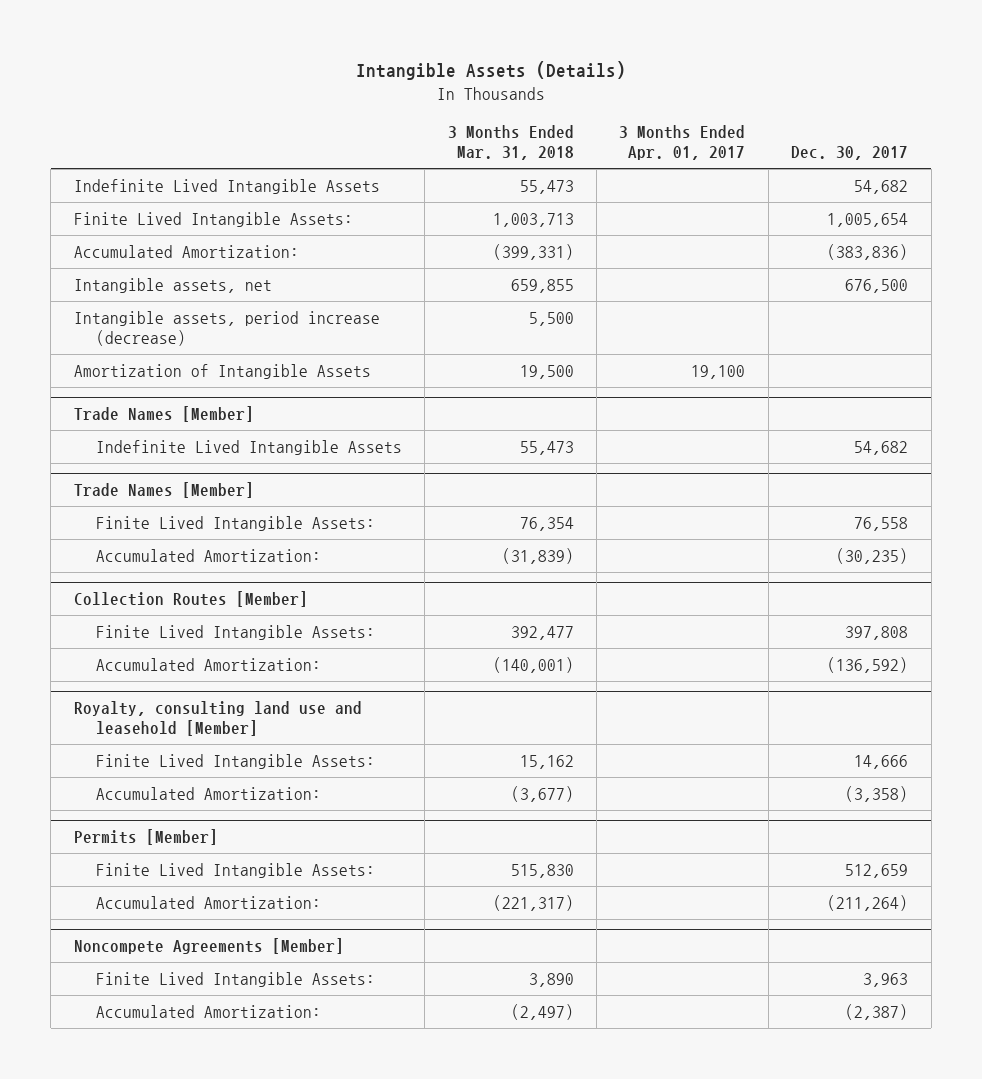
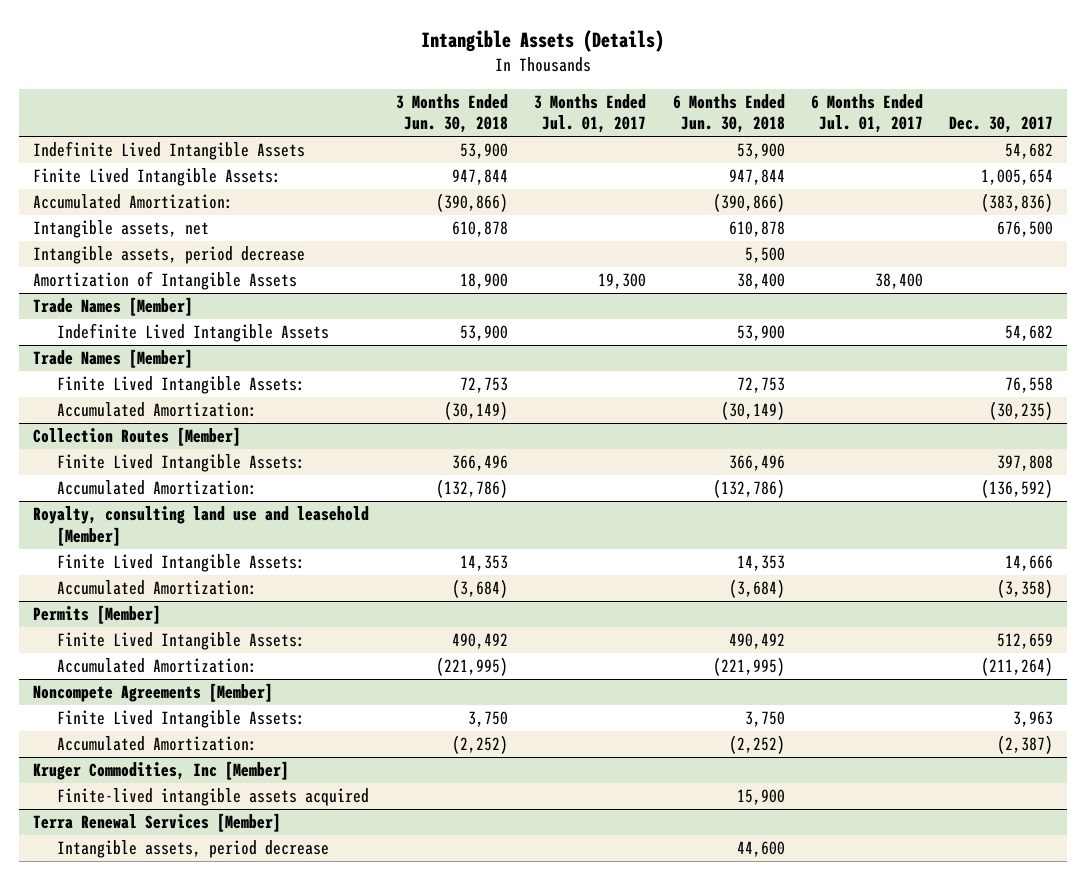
- | 3 Months Ended Mar. 31, 2018 | 3 Months Ended Apr. 01, 2017 | Dec. 30, 2017
+ | 3 Months Ended Jun. 30, 2018 | 3 Months Ended Jul. 01, 2017 | 6 Months Ended Jun. 30, 2018 | 6 Months Ended Jul. 01, 2017 | Dec. 30, 2017
- Intangible assets, period increase (decrease) | 5,500 | |
+ Intangible assets, period decrease | | | 5,500 | |
+ Kruger Commodities, Inc [Member]
+ Finite-lived intangible assets acquired | | | 15,900 | |
+ Terra Renewal Services [Member]
+ Intangible assets, period decrease | | | 44,600 | |

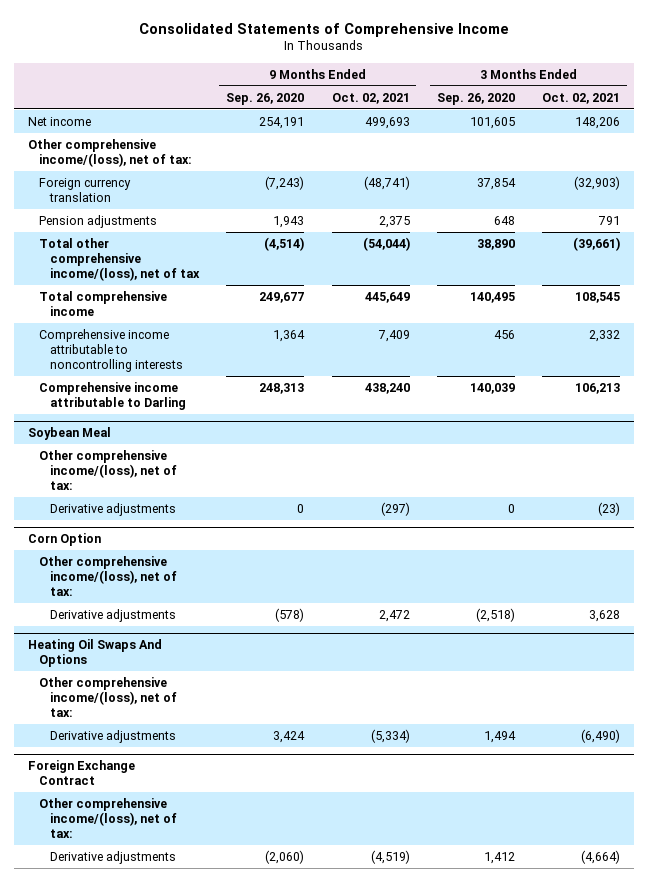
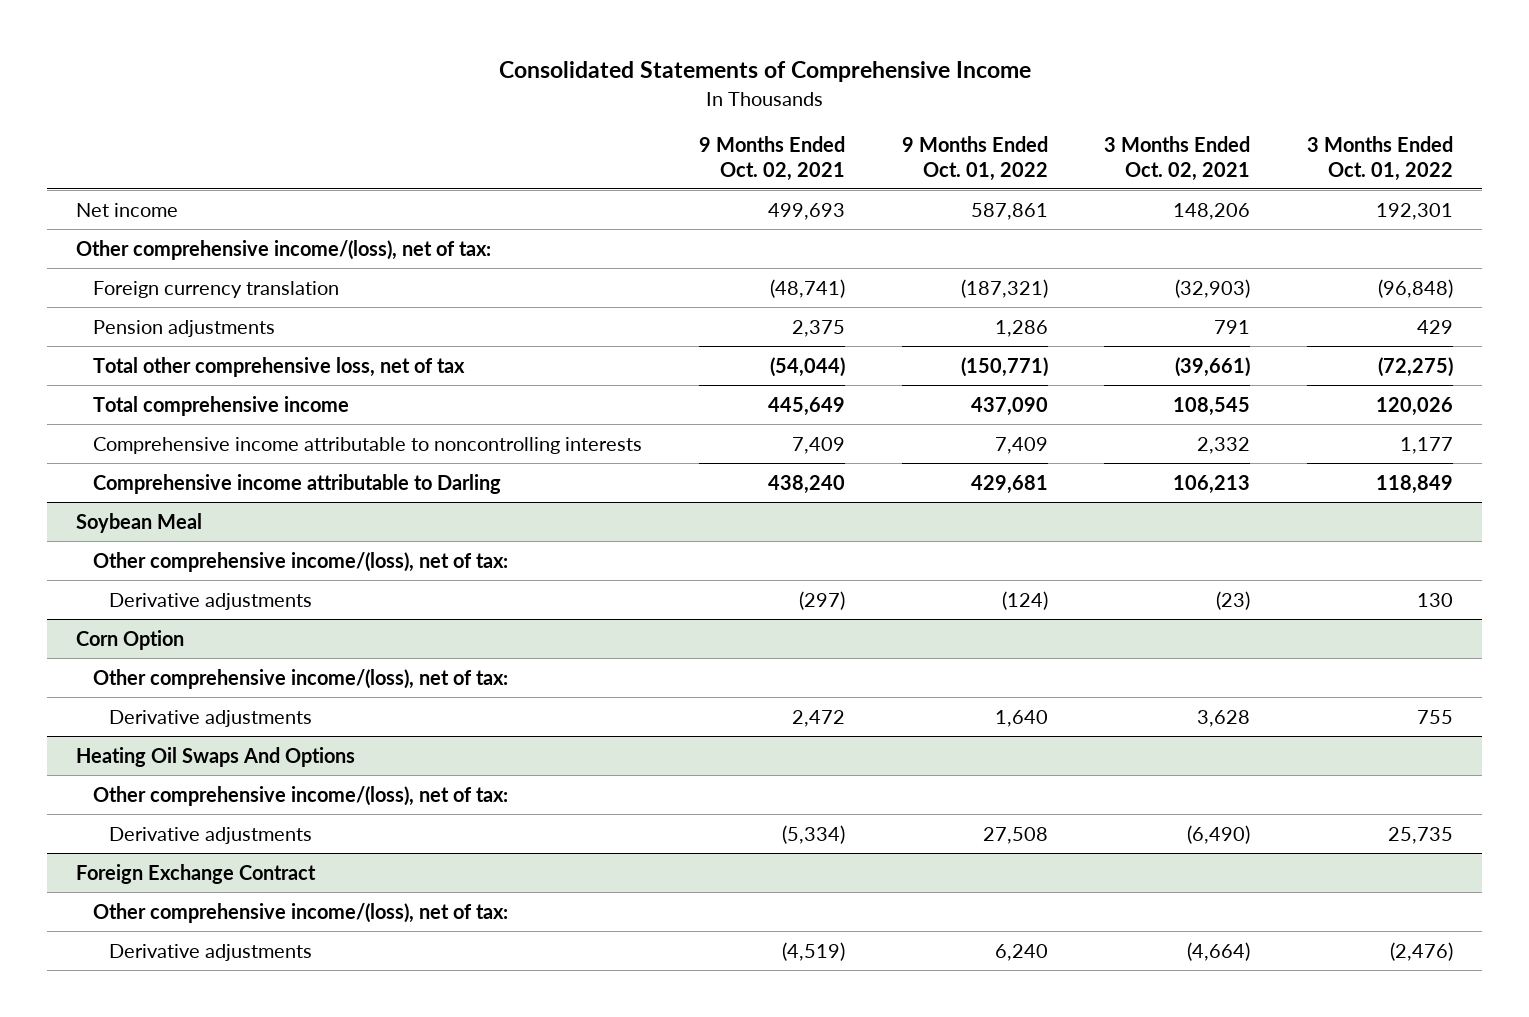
- | 9 Months Ended Sep. 26, 2020 | 9 Months Ended Oct. 02, 2021 | 3 Months Ended Sep. 26, 2020 | 3 Months Ended Oct. 02, 2021
+ | 9 Months Ended Oct. 02, 2021 | 9 Months Ended Oct. 01, 2022 | 3 Months Ended Oct. 02, 2021 | 3 Months Ended Oct. 01, 2022
- Total other comprehensive income/(loss), net of tax | (4,514) | (54,044) | 38,890 | (39,661)
+ Total other comprehensive loss, net of tax | (54,044) | (150,771) | (39,661) | (72,275)

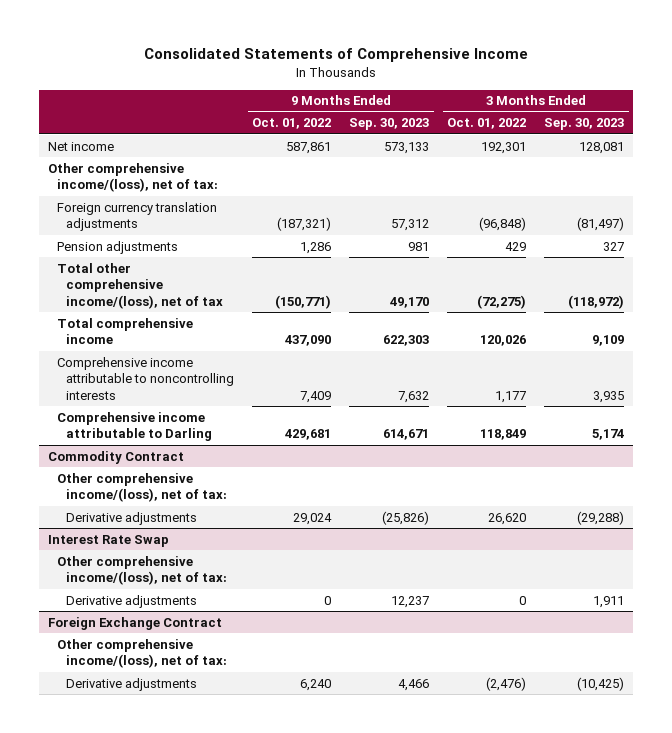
- | 9 Months Ended Oct. 02, 2021 | 9 Months Ended Oct. 01, 2022 | 3 Months Ended Oct. 02, 2021 | 3 Months Ended Oct. 01, 2022
+ | 9 Months Ended Oct. 01, 2022 | 9 Months Ended Sep. 30, 2023 | 3 Months Ended Oct. 01, 2022 | 3 Months Ended Sep. 30, 2023
- Foreign currency translation | (48,741) | (187,321) | (32,903) | (96,848)
+ Foreign currency translation adjustments | (187,321) | 57,312 | (96,848) | (81,497)
- Total other comprehensive loss, net of tax | (54,044) | (150,771) | (39,661) | (72,275)
+ Total other comprehensive income/(loss), net of tax | (150,771) | 49,170 | (72,275) | (118,972)
- Soybean Meal
- Other comprehensive income/(loss), net of tax:
- Derivative adjustments | (297) | (124) | (23) | 130
- Corn Option
+ Commodity Contract
- Derivative adjustments | 2,472 | 1,640 | 3,628 | 755
- Heating Oil Swaps And Options
+ Derivative adjustments | 29,024 | (25,826) | 26,620 | (29,288)
+ Interest Rate Swap
- Derivative adjustments | (5,334) | 27,508 | (6,490) | 25,735
+ Derivative adjustments | 0 | 12,237 | 0 | 1,911

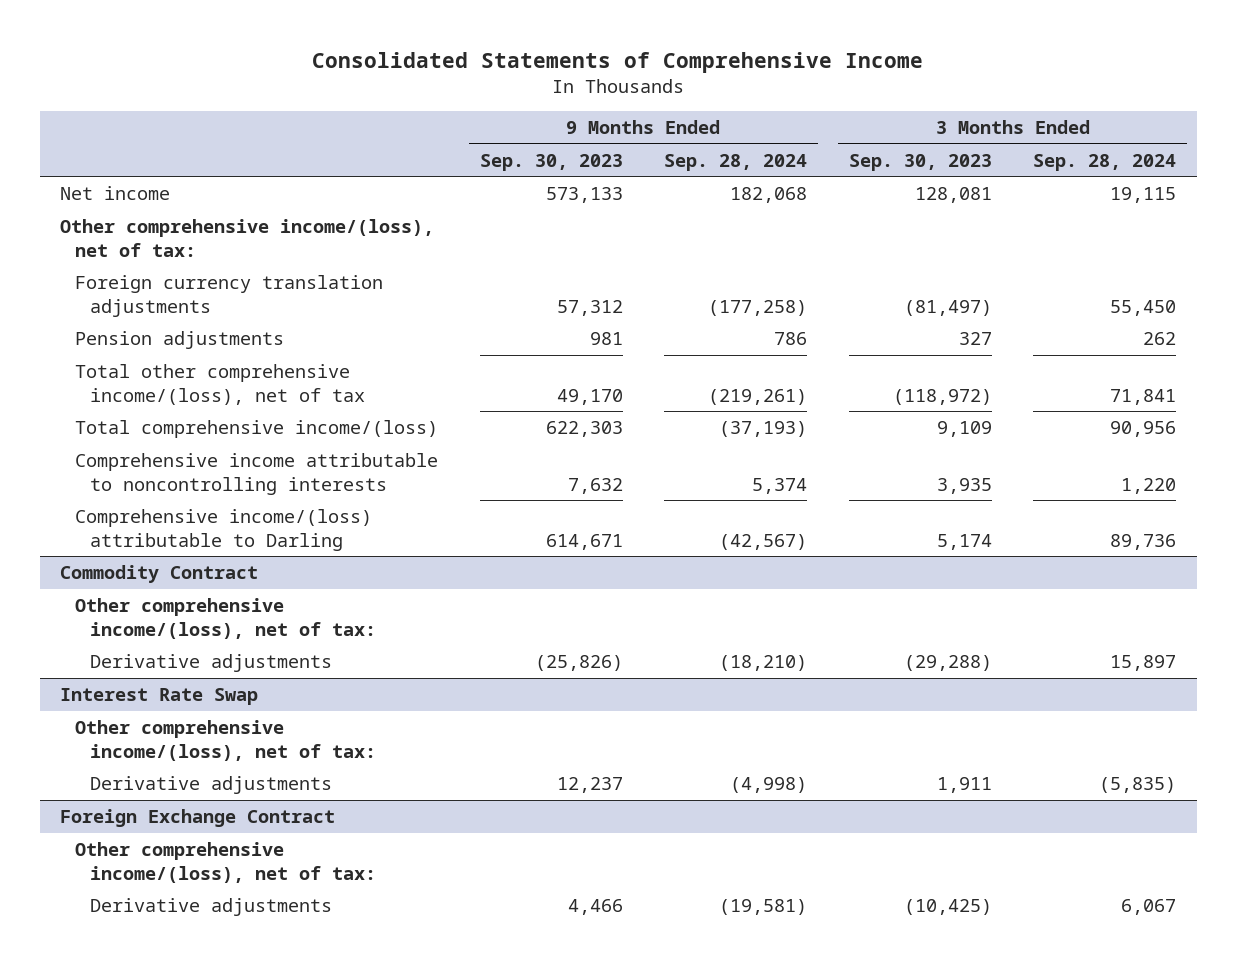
- | 9 Months Ended Oct. 01, 2022 | 9 Months Ended Sep. 30, 2023 | 3 Months Ended Oct. 01, 2022 | 3 Months Ended Sep. 30, 2023
+ | 9 Months Ended Sep. 30, 2023 | 9 Months Ended Sep. 28, 2024 | 3 Months Ended Sep. 30, 2023 | 3 Months Ended Sep. 28, 2024
- Total comprehensive income | 437,090 | 622,303 | 120,026 | 9,109
+ Total comprehensive income/(loss) | 622,303 | (37,193) | 9,109 | 90,956
- Comprehensive income attributable to Darling | 429,681 | 614,671 | 118,849 | 5,174
+ Comprehensive income/(loss) attributable to Darling | 614,671 | (42,567) | 5,174 | 89,736

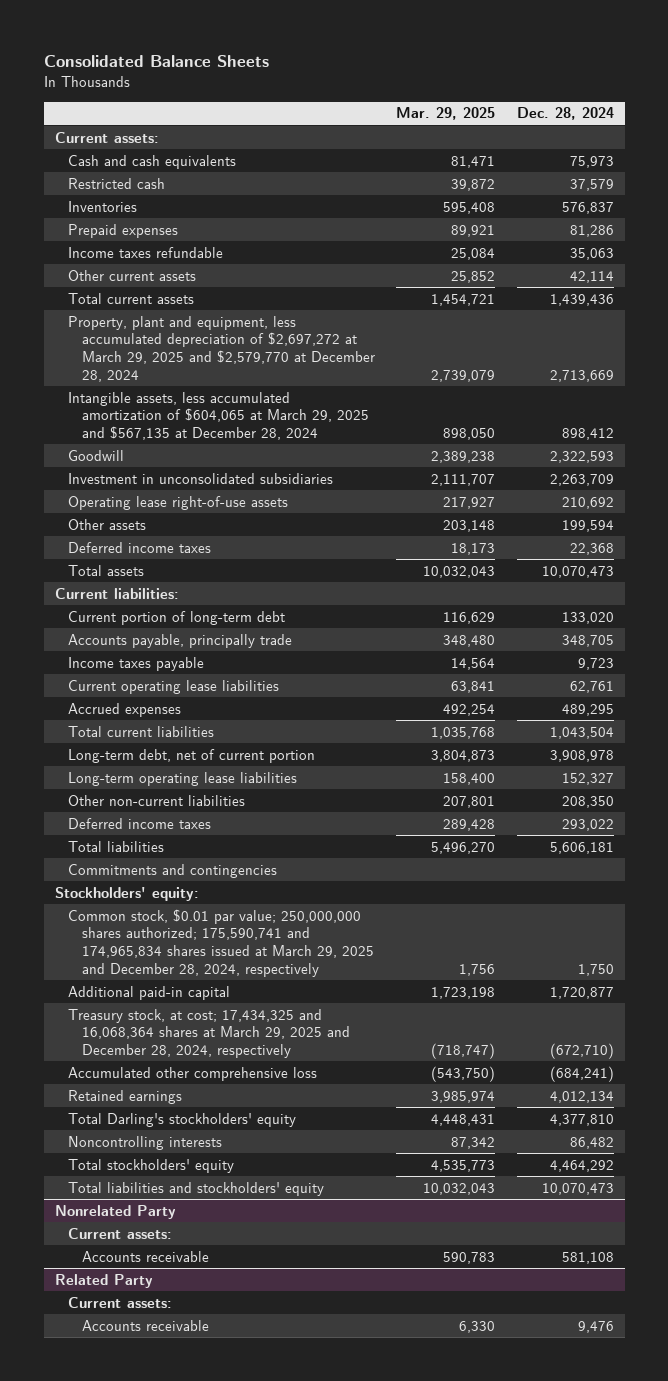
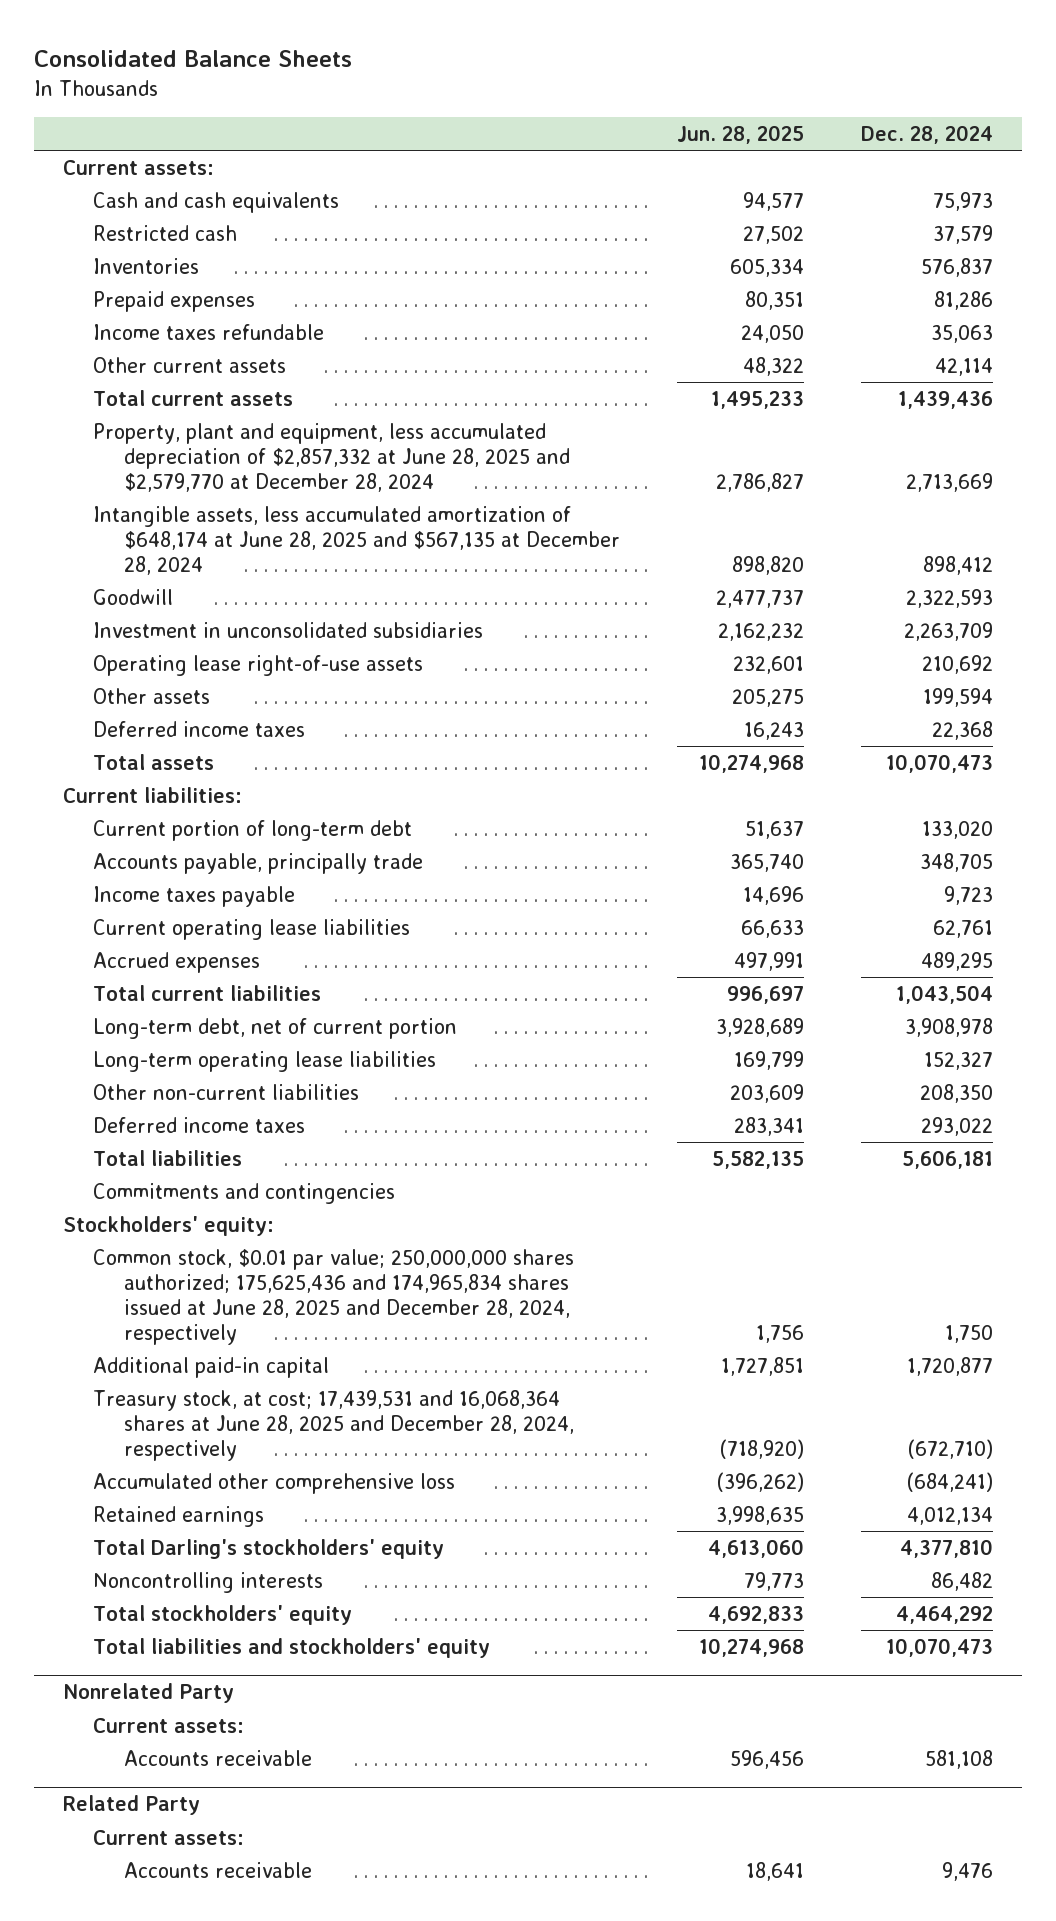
- | Mar. 29, 2025 | Dec. 28, 2024
+ | Jun. 28, 2025 | Dec. 28, 2024
- Property, plant and equipment, less accumulated depreciation of $2,697,272 at March 29, 2025 and $2,579,770 at December 28, 2024 | 2,739,079 | 2,713,669
- Intangible assets, less accumulated amortization of $604,065 at March 29, 2025 and $567,135 at December 28, 2024 | 898,050 | 898,412
+ Property, plant and equipment, less accumulated depreciation of $2,857,332 at June 28, 2025 and $2,579,770 at December 28, 2024 | 2,786,827 | 2,713,669
+ Intangible assets, less accumulated amortization of $648,174 at June 28, 2025 and $567,135 at December 28, 2024 | 898,820 | 898,412
- Common stock, $0.01 par value; 250,000,000 shares authorized; 175,590,741 and 174,965,834 shares issued at March 29, 2025 and December 28, 2024, respectively | 1,756 | 1,750
+ Common stock, $0.01 par value; 250,000,000 shares authorized; 175,625,436 and 174,965,834 shares issued at June 28, 2025 and December 28, 2024, respectively | 1,756 | 1,750
- Treasury stock, at cost; 17,434,325 and 16,068,364 shares at March 29, 2025 and December 28, 2024, respectively | (718,747) | (672,710)
+ Treasury stock, at cost; 17,439,531 and 16,068,364 shares at June 28, 2025 and December 28, 2024, respectively | (718,920) | (672,710)

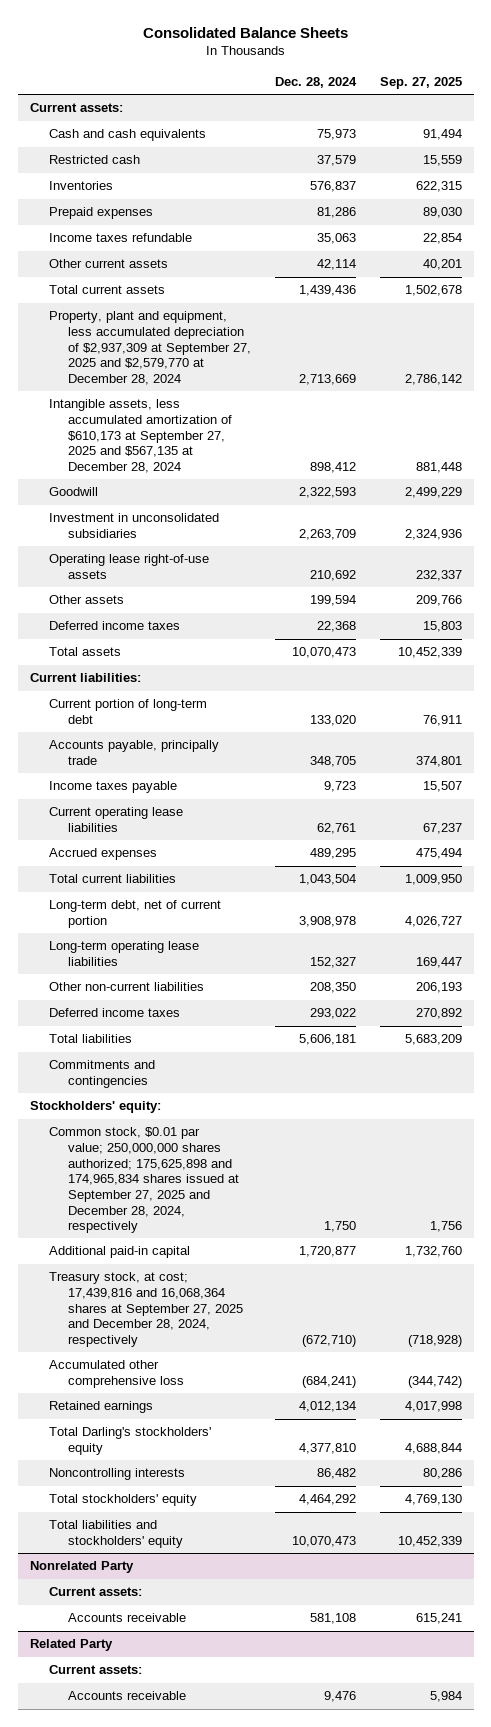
- | Jun. 28, 2025 | Dec. 28, 2024
+ | Dec. 28, 2024 | Sep. 27, 2025
- Property, plant and equipment, less accumulated depreciation of $2,857,332 at June 28, 2025 and $2,579,770 at December 28, 2024 | 2,786,827 | 2,713,669
- Intangible assets, less accumulated amortization of $648,174 at June 28, 2025 and $567,135 at December 28, 2024 | 898,820 | 898,412
+ Property, plant and equipment, less accumulated depreciation of $2,937,309 at September 27, 2025 and $2,579,770 at December 28, 2024 | 2,713,669 | 2,786,142
+ Intangible assets, less accumulated amortization of $610,173 at September 27, 2025 and $567,135 at December 28, 2024 | 898,412 | 881,448
- Common stock, $0.01 par value; 250,000,000 shares authorized; 175,625,436 and 174,965,834 shares issued at June 28, 2025 and December 28, 2024, respectively | 1,756 | 1,750
+ Common stock, $0.01 par value; 250,000,000 shares authorized; 175,625,898 and 174,965,834 shares issued at September 27, 2025 and December 28, 2024, respectively | 1,750 | 1,756
- Treasury stock, at cost; 17,439,531 and 16,068,364 shares at June 28, 2025 and December 28, 2024, respectively | (718,920) | (672,710)
+ Treasury stock, at cost; 17,439,816 and 16,068,364 shares at September 27, 2025 and December 28, 2024, respectively | (672,710) | (718,928)

